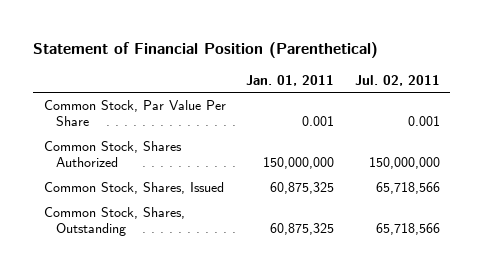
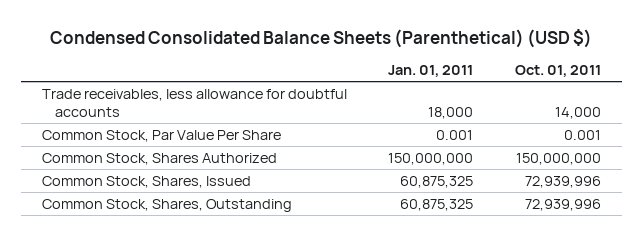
- Statement of Financial Position (Parenthetical)
+ Condensed Consolidated Balance Sheets (Parenthetical) (USD $)
- | Jan. 01, 2011 | Jul. 02, 2011
+ | Jan. 01, 2011 | Oct. 01, 2011
+ Trade receivables, less allowance for doubtful accounts | 18,000 | 14,000

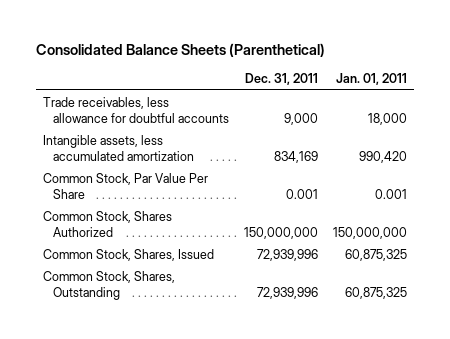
- Condensed Consolidated Balance Sheets (Parenthetical) (USD $)
+ Consolidated Balance Sheets (Parenthetical)
- | Jan. 01, 2011 | Oct. 01, 2011
+ | Dec. 31, 2011 | Jan. 01, 2011
+ Intangible assets, less accumulated amortization | 834,169 | 990,420

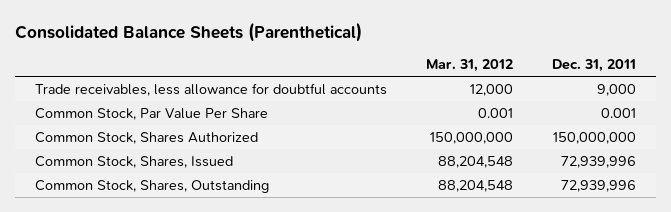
- | Dec. 31, 2011 | Jan. 01, 2011
+ | Mar. 31, 2012 | Dec. 31, 2011
- Intangible assets, less accumulated amortization | 834,169 | 990,420

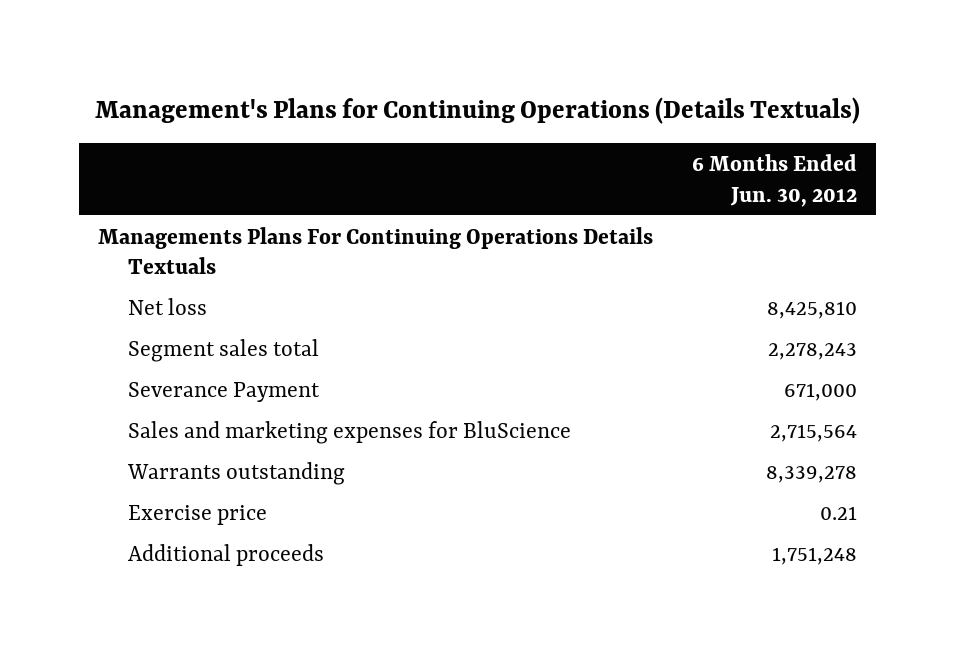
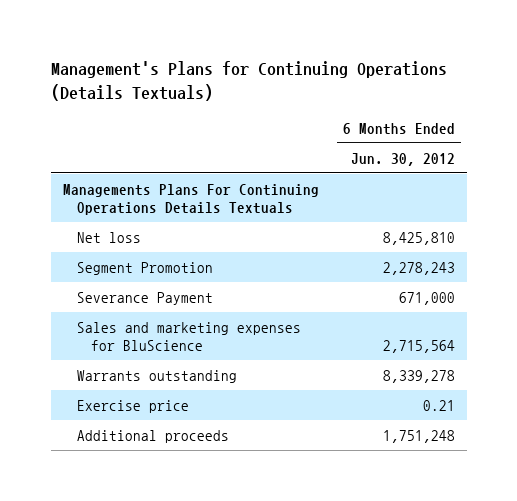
- Segment sales total | 2,278,243
+ Segment Promotion | 2,278,243

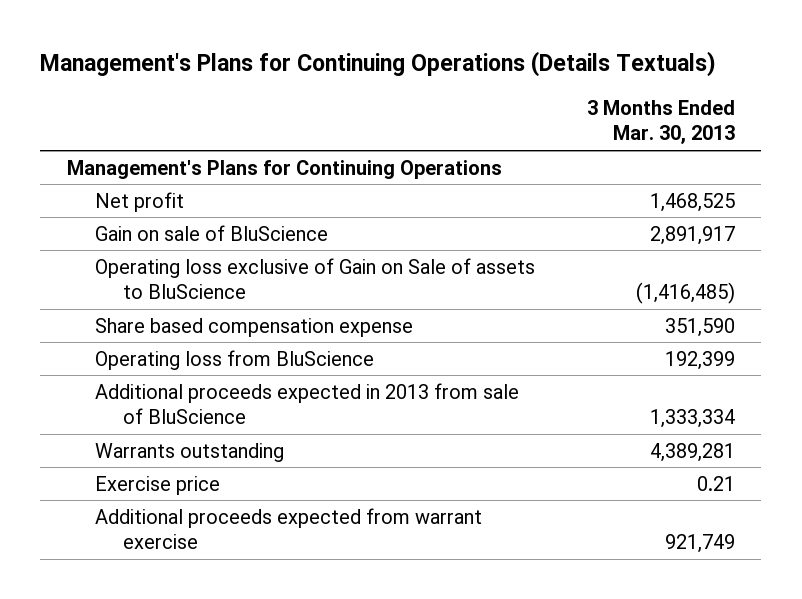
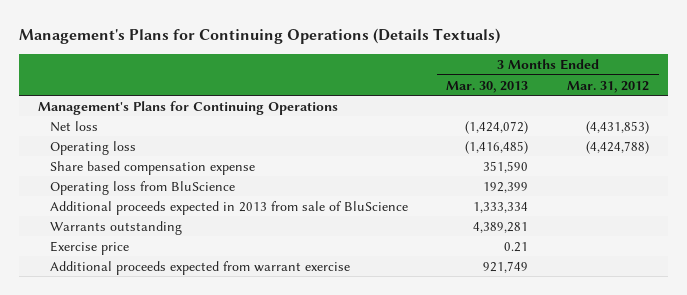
- | 3 Months Ended Mar. 30, 2013
+ | 3 Months Ended Mar. 30, 2013 | 3 Months Ended Mar. 31, 2012
- Net profit | 1,468,525
- Gain on sale of BluScience | 2,891,917
- Operating loss exclusive of Gain on Sale of assets to BluScience | (1,416,485)
+ Net loss | (1,424,072) | (4,431,853)
+ Operating loss | (1,416,485) | (4,424,788)

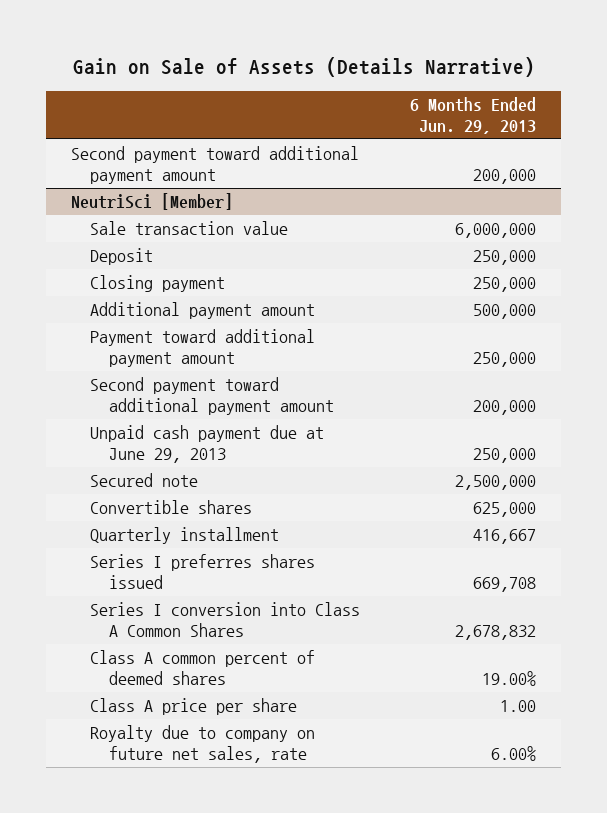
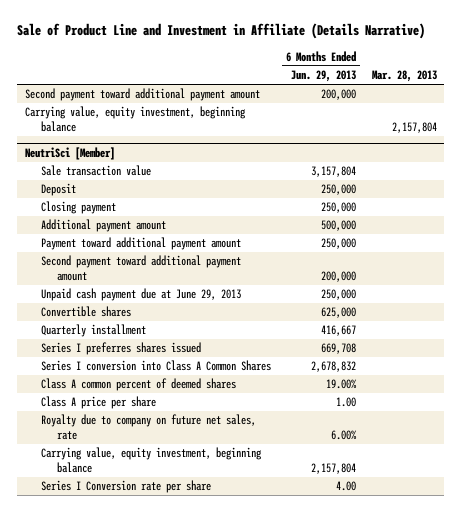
- Gain on Sale of Assets (Details Narrative)
+ Sale of Product Line and Investment in Affiliate (Details Narrative)
- | 6 Months Ended Jun. 29, 2013
+ | 6 Months Ended Jun. 29, 2013 | Mar. 28, 2013
+ Carrying value, equity investment, beginning balance | | 2,157,804
@ NeutriSci [Member]
- Sale transaction value | 6,000,000
+ Sale transaction value | 3,157,804 |
- Secured note | 2,500,000
+ Carrying value, equity investment, beginning balance | 2,157,804 |
+ Series I Conversion rate per share | 4.00 |

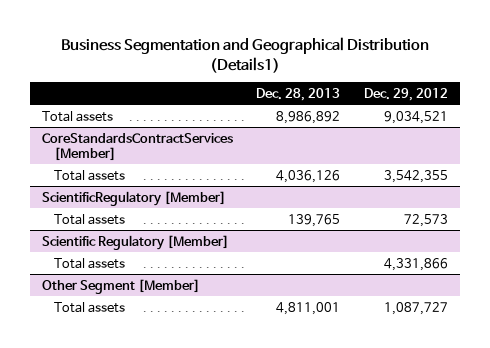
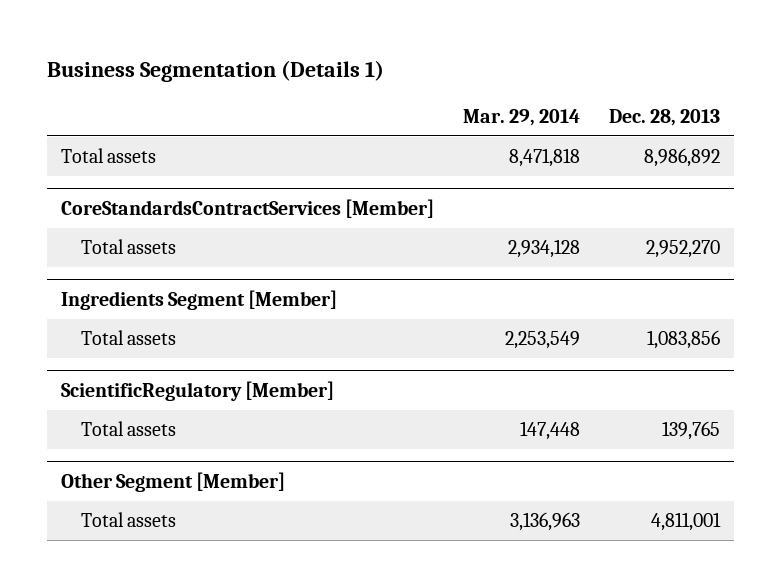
- Business Segmentation and Geographical Distribution (Details1)
+ Business Segmentation (Details 1)
- | Dec. 28, 2013 | Dec. 29, 2012
+ | Mar. 29, 2014 | Dec. 28, 2013
@ CoreStandardsContractServices [Member]
- Total assets | 4,036,126 | 3,542,355
+ Total assets | 2,934,128 | 2,952,270
+ Ingredients Segment [Member]
+ Total assets | 2,253,549 | 1,083,856
- Scientific Regulatory [Member]
- Total assets | | 4,331,866

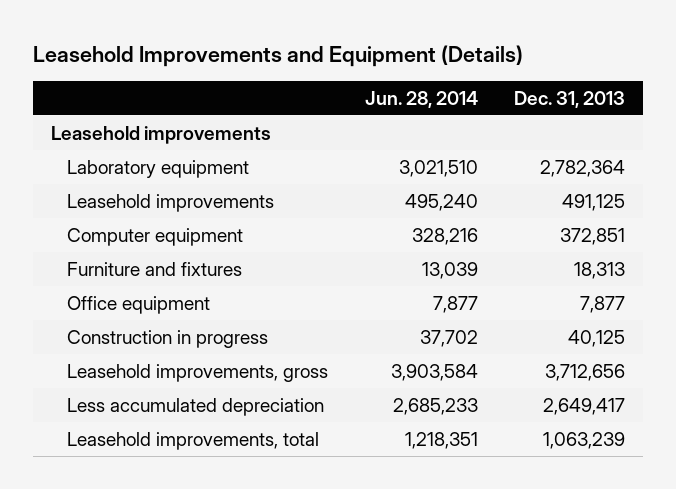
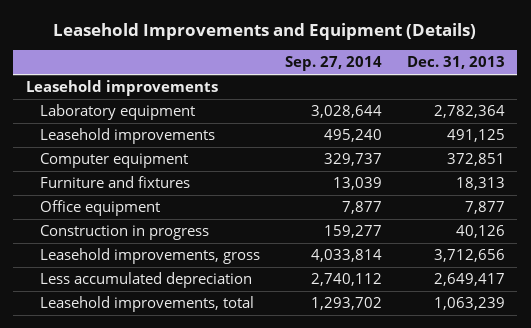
- | Jun. 28, 2014 | Dec. 31, 2013
+ | Sep. 27, 2014 | Dec. 31, 2013
- Construction in progress | 37,702 | 40,125
+ Construction in progress | 159,277 | 40,126

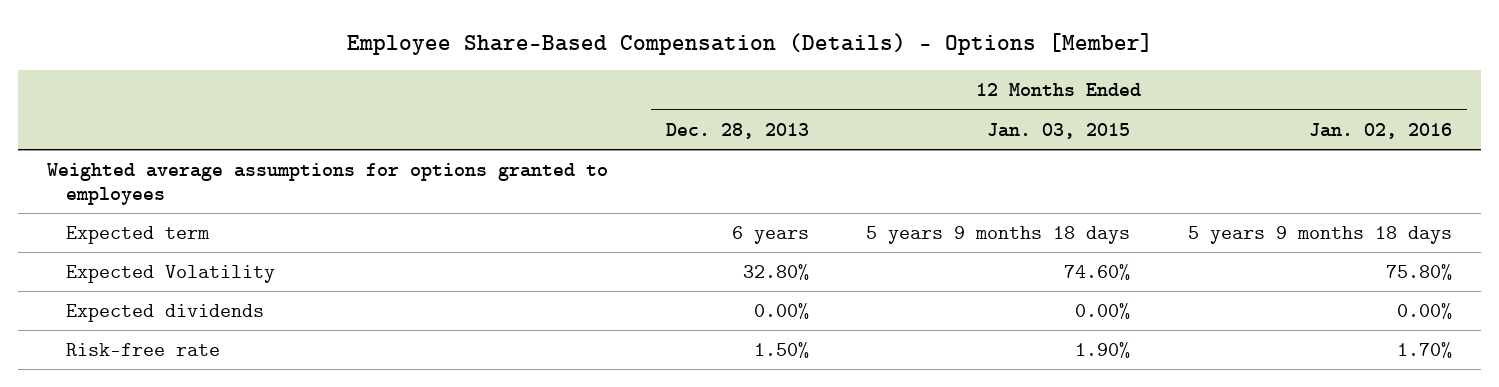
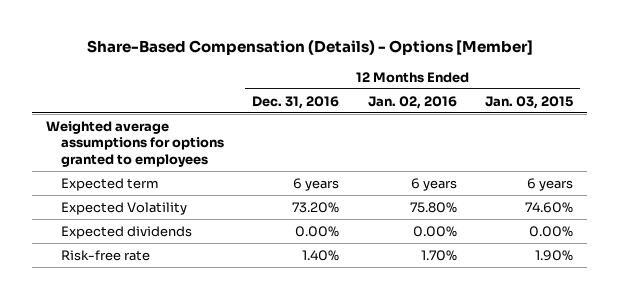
- Employee Share-Based Compensation (Details) - Options [Member]
+ Share-Based Compensation (Details) - Options [Member]
- | 12 Months Ended Dec. 28, 2013 | 12 Months Ended Jan. 03, 2015 | 12 Months Ended Jan. 02, 2016
+ | 12 Months Ended Dec. 31, 2016 | 12 Months Ended Jan. 02, 2016 | 12 Months Ended Jan. 03, 2015
- Expected term | 6 years | 5 years 9 months 18 days | 5 years 9 months 18 days
+ Expected term | 6 years | 6 years | 6 years

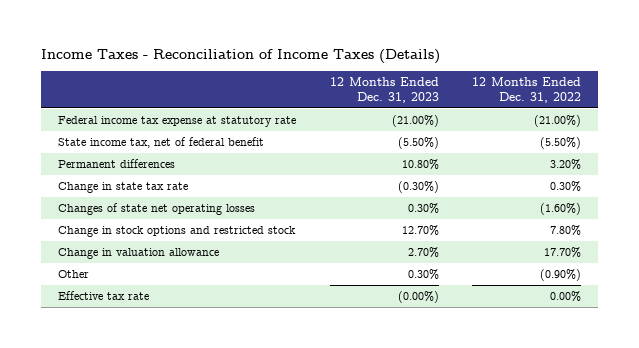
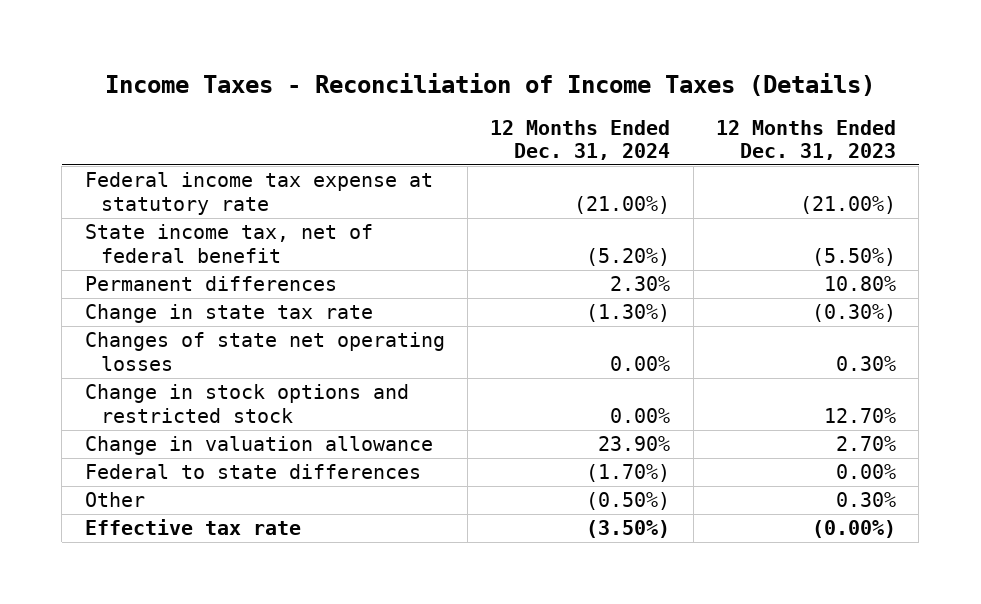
- | 12 Months Ended Dec. 31, 2023 | 12 Months Ended Dec. 31, 2022
+ | 12 Months Ended Dec. 31, 2024 | 12 Months Ended Dec. 31, 2023
+ Federal to state differences | (1.70%) | 0.00%

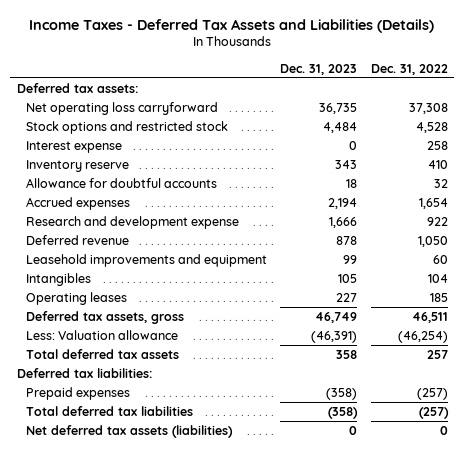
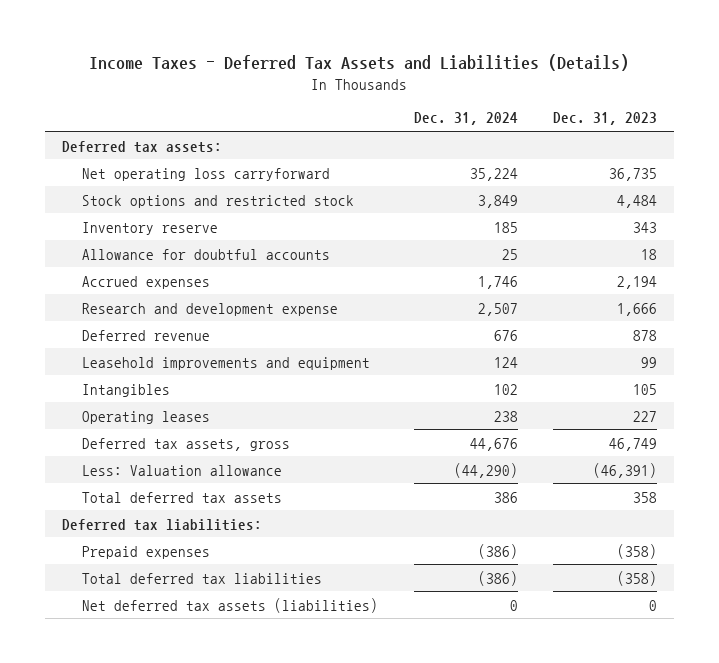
- | Dec. 31, 2023 | Dec. 31, 2022
+ | Dec. 31, 2024 | Dec. 31, 2023
- Interest expense | 0 | 258

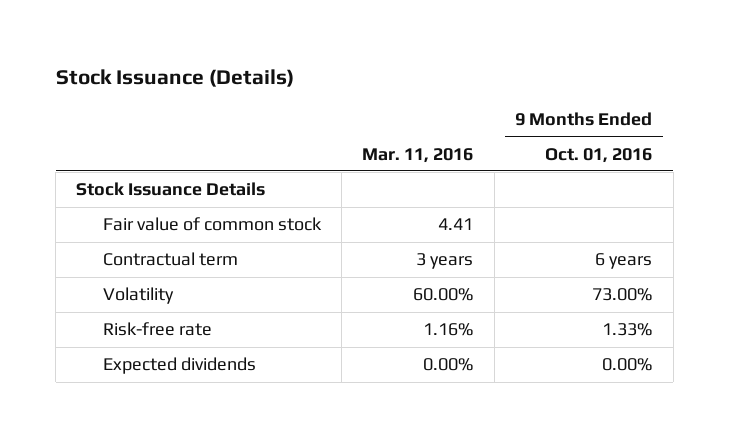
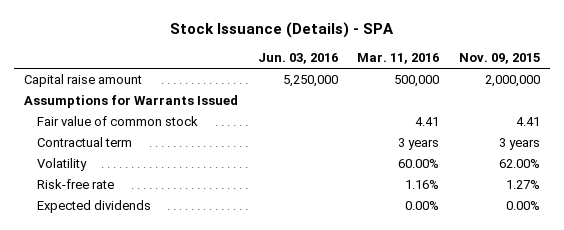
- Stock Issuance (Details)
+ Stock Issuance (Details) - SPA
- | Mar. 11, 2016 | 9 Months Ended Oct. 01, 2016
+ | Jun. 03, 2016 | Mar. 11, 2016 | Nov. 09, 2015
- Stock Issuance Details
+ Capital raise amount | 5,250,000 | 500,000 | 2,000,000
+ Assumptions for Warrants Issued

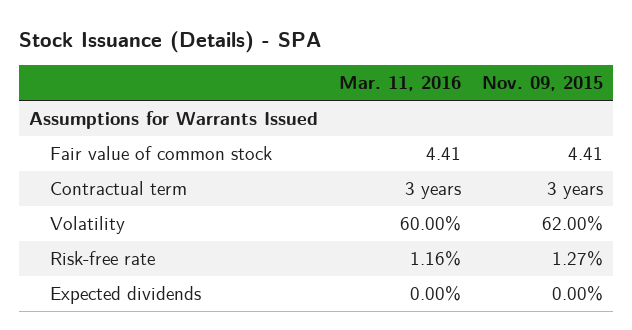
- | Jun. 03, 2016 | Mar. 11, 2016 | Nov. 09, 2015
+ | Mar. 11, 2016 | Nov. 09, 2015
- Capital raise amount | 5,250,000 | 500,000 | 2,000,000

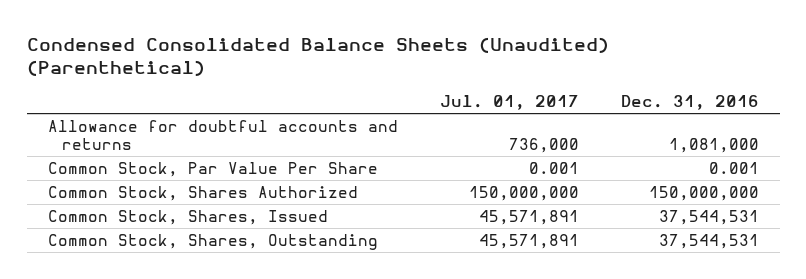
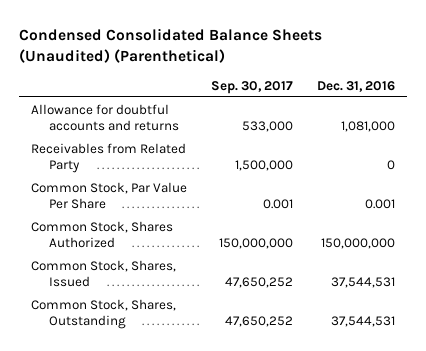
- | Jul. 01, 2017 | Dec. 31, 2016
+ | Sep. 30, 2017 | Dec. 31, 2016
+ Receivables from Related Party | 1,500,000 | 0

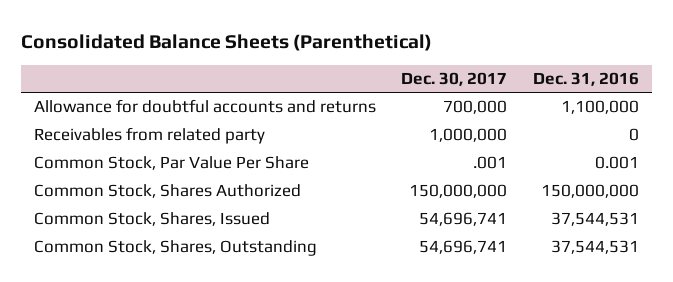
- Condensed Consolidated Balance Sheets (Unaudited) (Parenthetical)
+ Consolidated Balance Sheets (Parenthetical)
- | Sep. 30, 2017 | Dec. 31, 2016
+ | Dec. 30, 2017 | Dec. 31, 2016
- Allowance for doubtful accounts and returns | 533,000 | 1,081,000
- Receivables from Related Party | 1,500,000 | 0
+ Allowance for doubtful accounts and returns | 700,000 | 1,100,000
+ Receivables from related party | 1,000,000 | 0

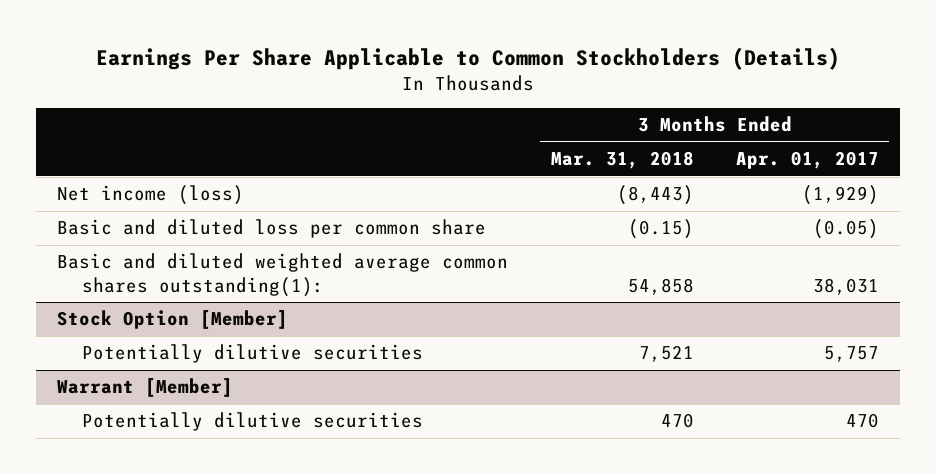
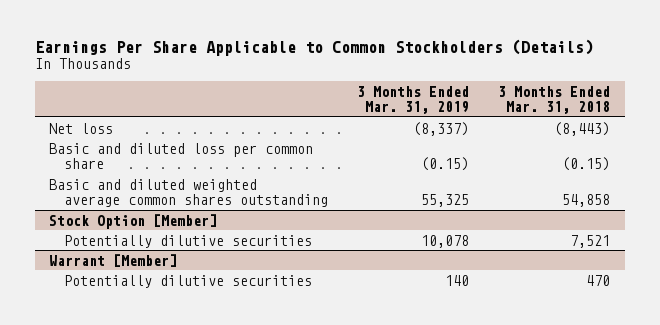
- | 3 Months Ended Mar. 31, 2018 | 3 Months Ended Apr. 01, 2017
+ | 3 Months Ended Mar. 31, 2019 | 3 Months Ended Mar. 31, 2018
- Net income (loss) | (8,443) | (1,929)
+ Net loss | (8,337) | (8,443)
- Basic and diluted weighted average common shares outstanding(1): | 54,858 | 38,031
+ Basic and diluted weighted average common shares outstanding | 55,325 | 54,858

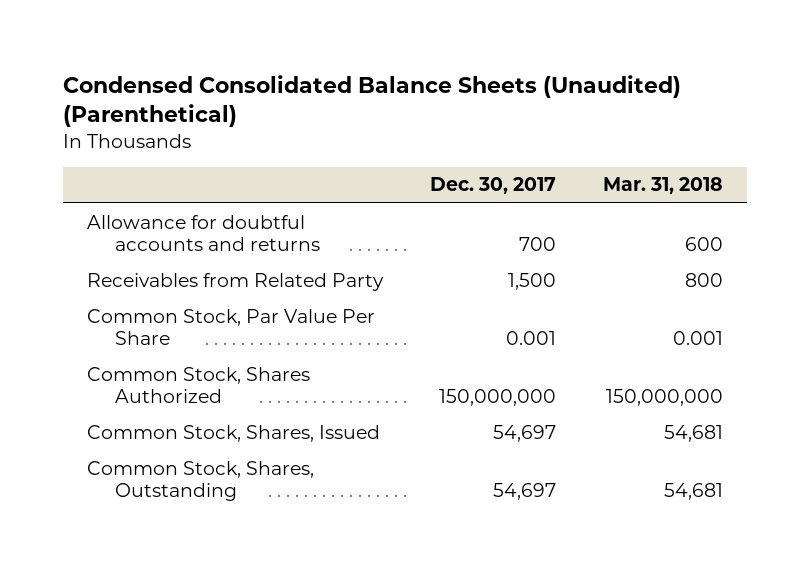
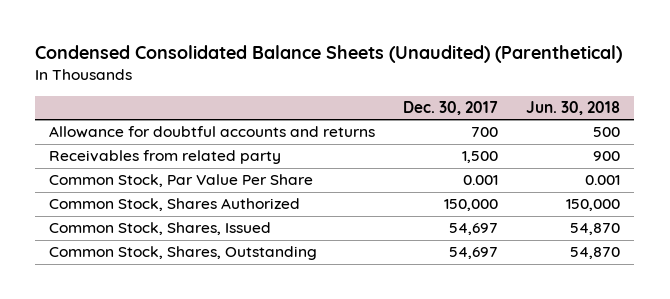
- | Dec. 30, 2017 | Mar. 31, 2018
+ | Dec. 30, 2017 | Jun. 30, 2018
- Receivables from Related Party | 1,500 | 800
+ Receivables from related party | 1,500 | 900
- Common Stock, Shares Authorized | 150,000,000 | 150,000,000
+ Common Stock, Shares Authorized | 150,000 | 150,000

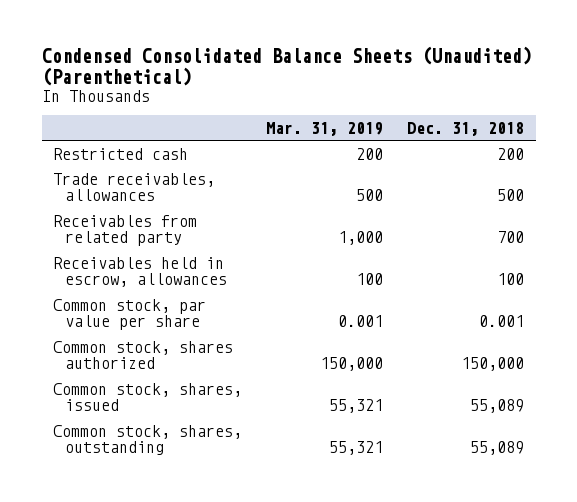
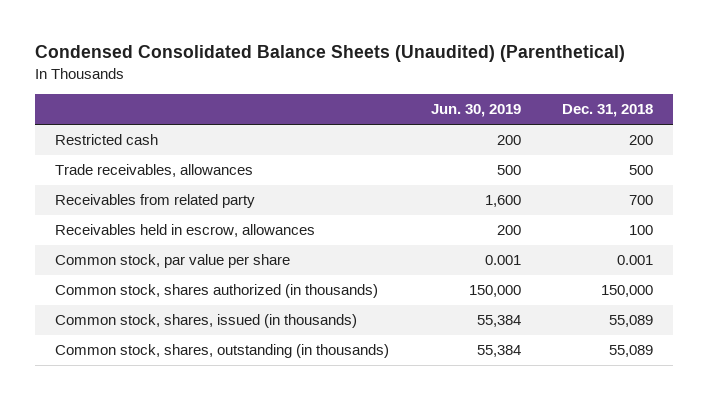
- | Mar. 31, 2019 | Dec. 31, 2018
+ | Jun. 30, 2019 | Dec. 31, 2018
- Common stock, shares authorized | 150,000 | 150,000
- Common stock, shares, issued | 55,321 | 55,089
- Common stock, shares, outstanding | 55,321 | 55,089
+ Common stock, shares authorized (in thousands) | 150,000 | 150,000
+ Common stock, shares, issued (in thousands) | 55,384 | 55,089
+ Common stock, shares, outstanding (in thousands) | 55,384 | 55,089

